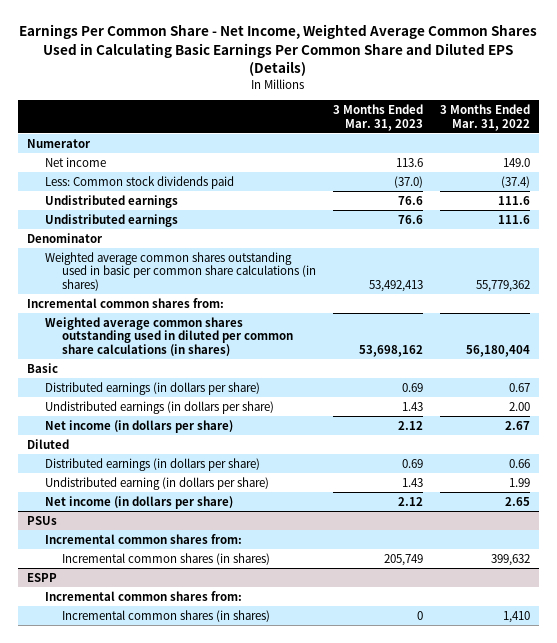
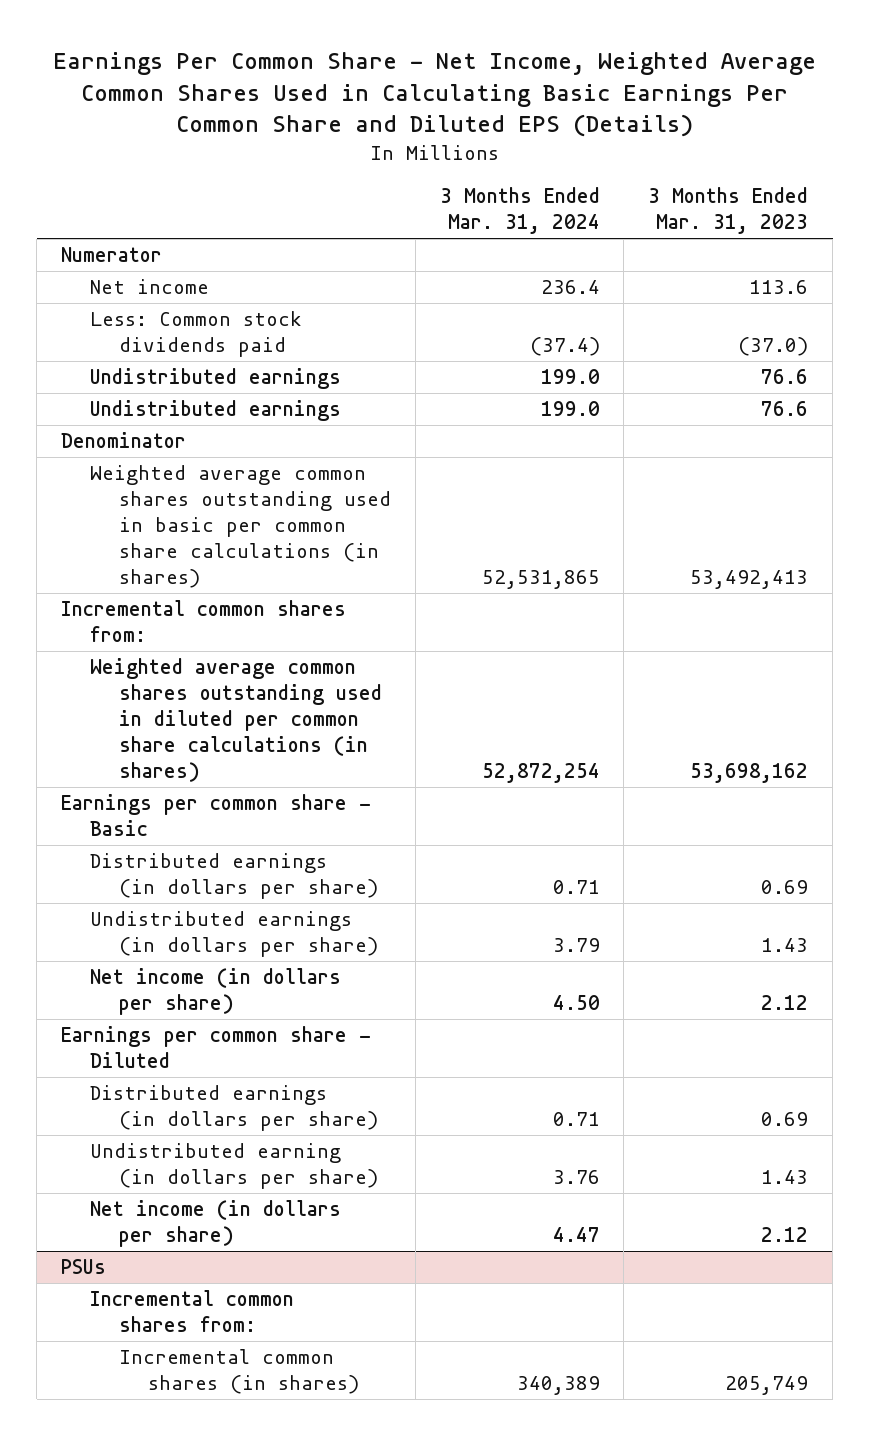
- | 3 Months Ended Mar. 31, 2023 | 3 Months Ended Mar. 31, 2022
+ | 3 Months Ended Mar. 31, 2024 | 3 Months Ended Mar. 31, 2023
- Basic
+ Earnings per common share - Basic
- Diluted
+ Earnings per common share - Diluted
- ESPP
- Incremental common shares from:
- Incremental common shares (in shares) | 0 | 1,410

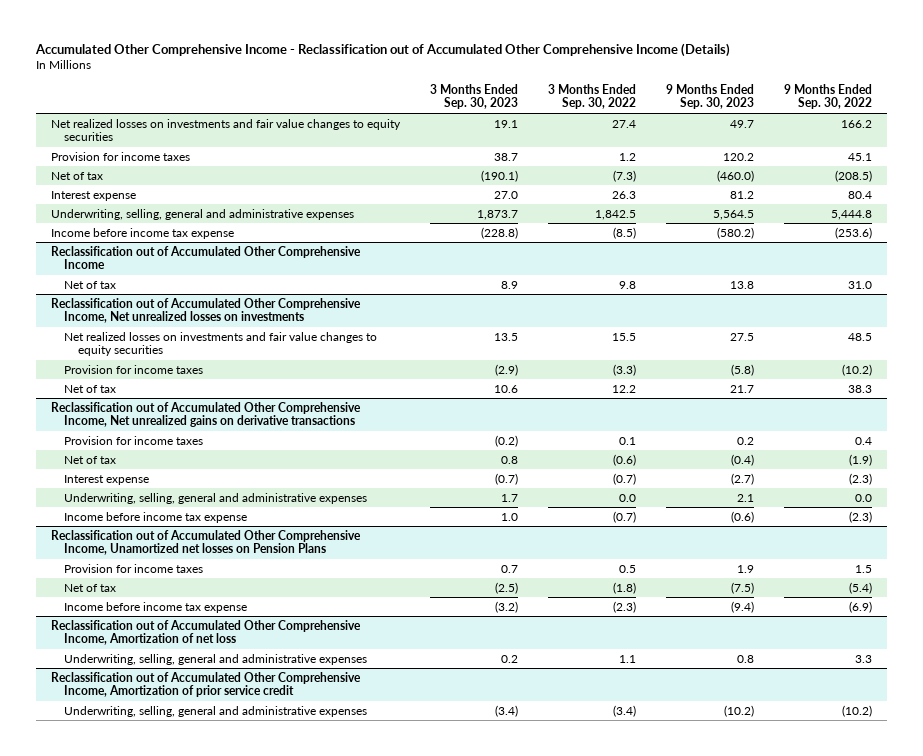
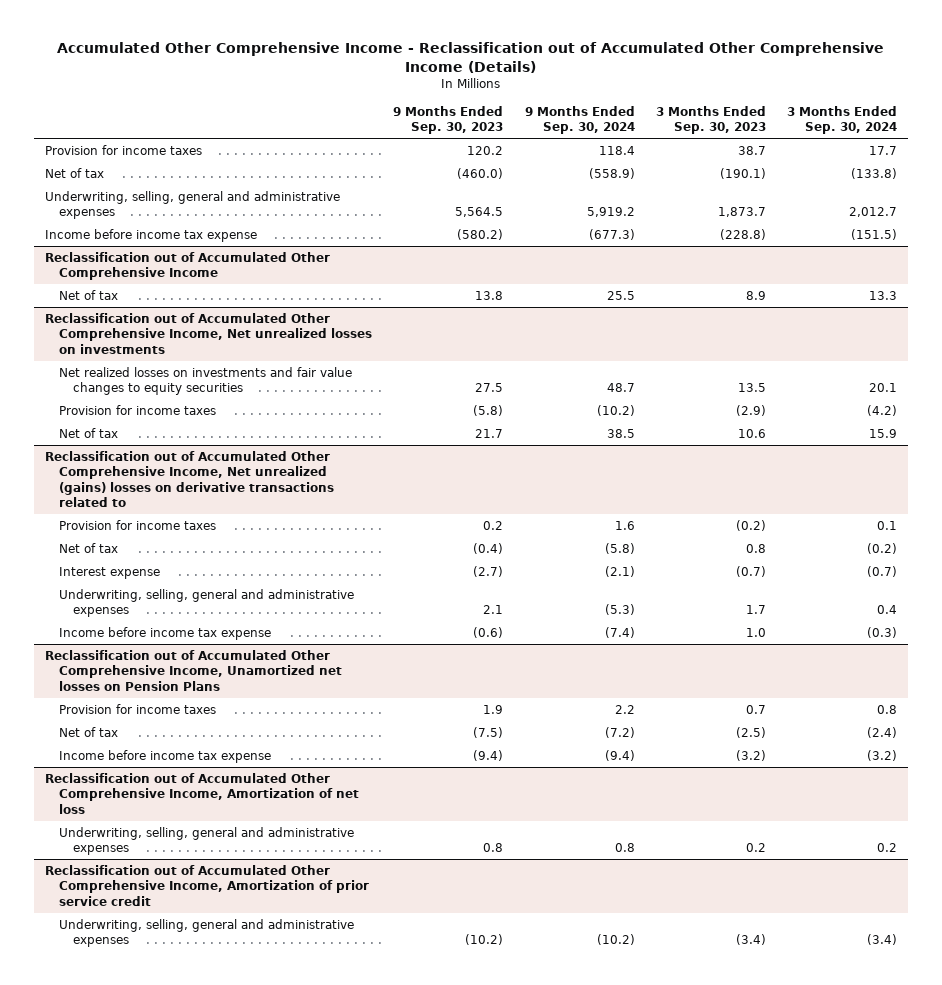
- | 3 Months Ended Sep. 30, 2023 | 3 Months Ended Sep. 30, 2022 | 9 Months Ended Sep. 30, 2023 | 9 Months Ended Sep. 30, 2022
+ | 9 Months Ended Sep. 30, 2023 | 9 Months Ended Sep. 30, 2024 | 3 Months Ended Sep. 30, 2023 | 3 Months Ended Sep. 30, 2024
- Net realized losses on investments and fair value changes to equity securities | 19.1 | 27.4 | 49.7 | 166.2
- Interest expense | 27.0 | 26.3 | 81.2 | 80.4
- Reclassification out of Accumulated Other Comprehensive Income, Net unrealized gains on derivative transactions
+ Reclassification out of Accumulated Other Comprehensive Income, Net unrealized (gains) losses on derivative transactions related to

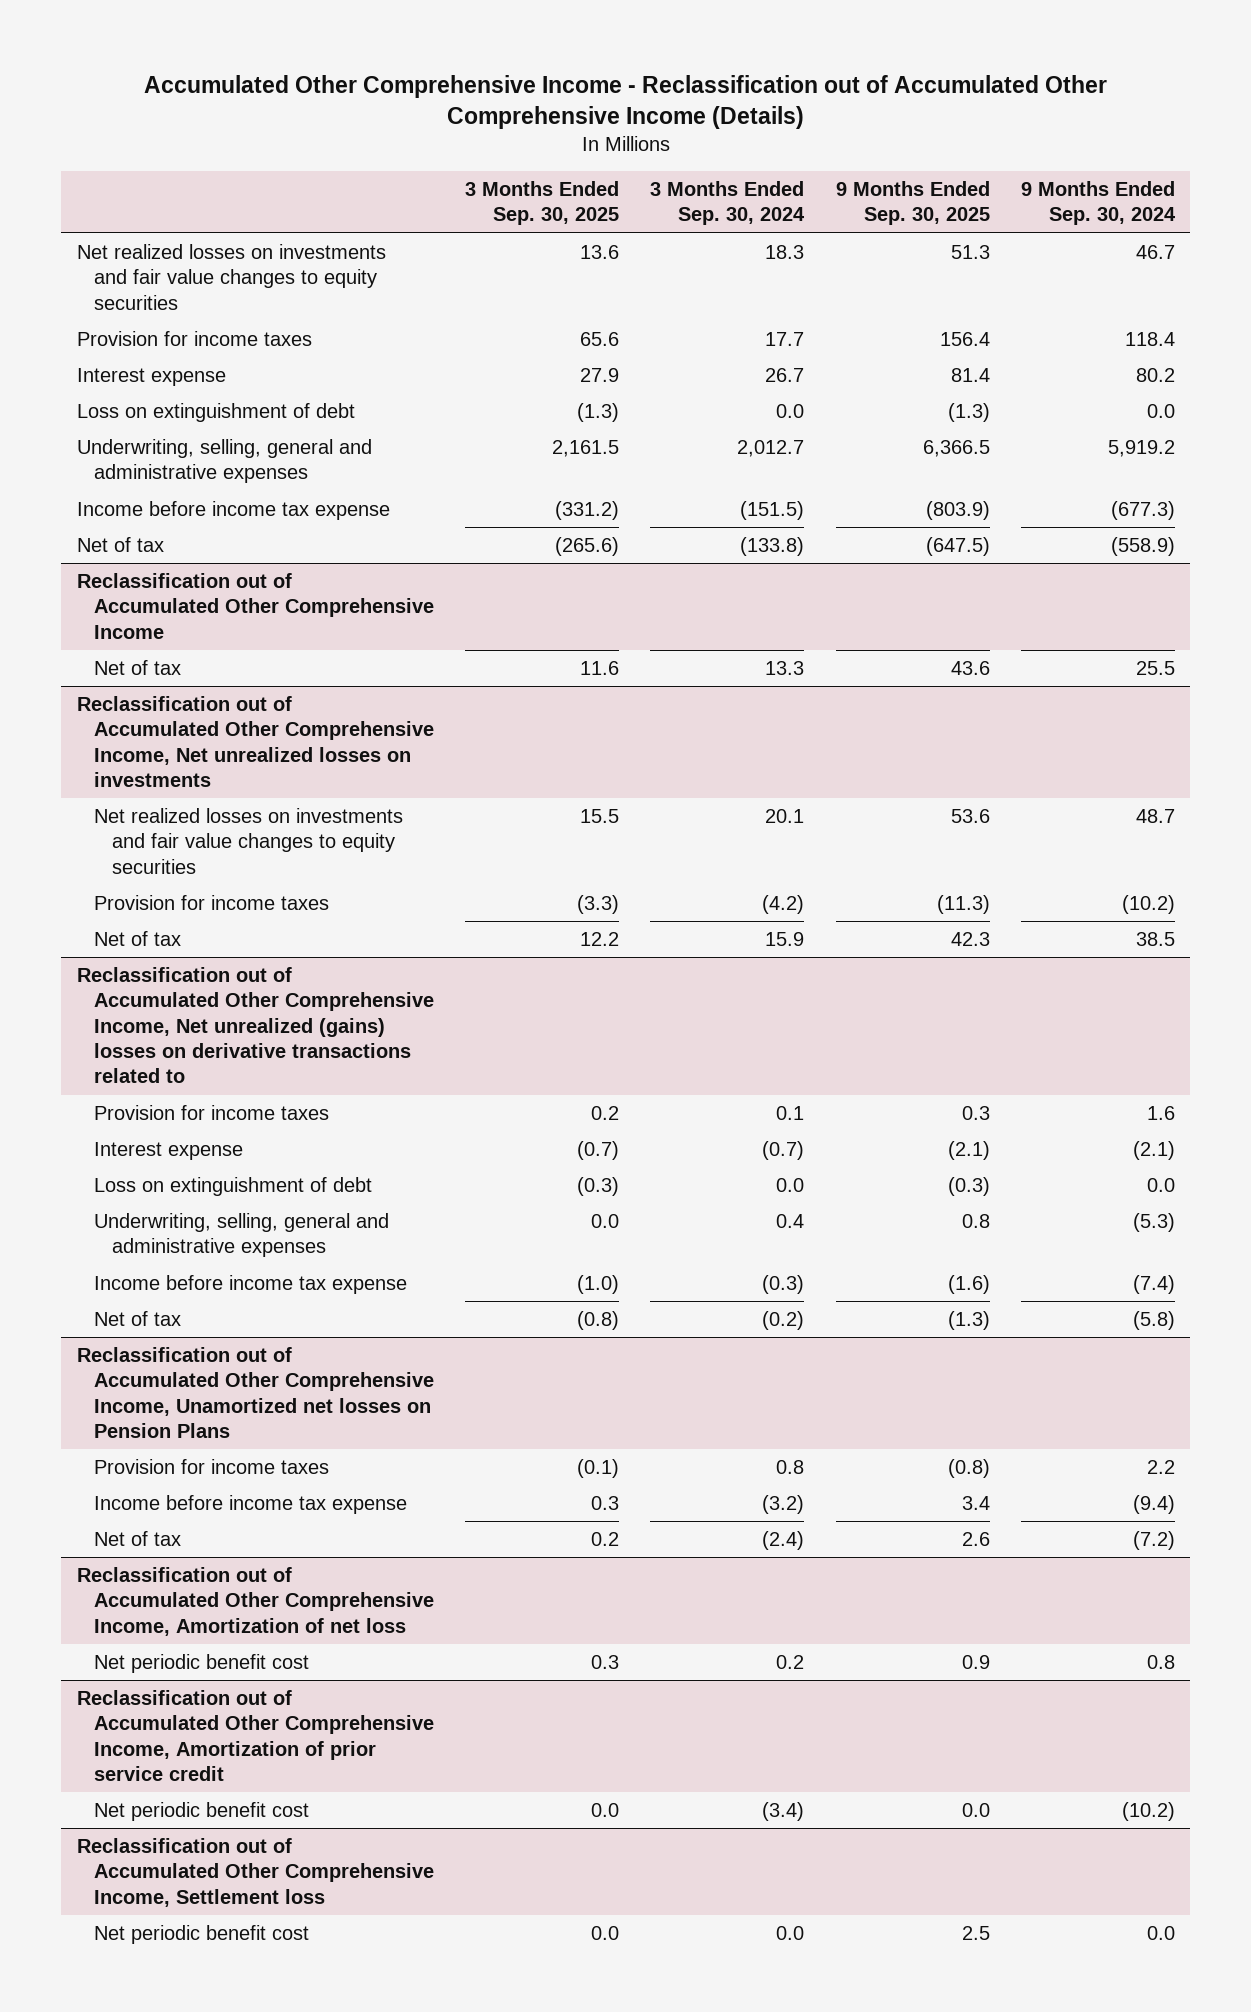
- | 9 Months Ended Sep. 30, 2023 | 9 Months Ended Sep. 30, 2024 | 3 Months Ended Sep. 30, 2023 | 3 Months Ended Sep. 30, 2024
+ | 3 Months Ended Sep. 30, 2025 | 3 Months Ended Sep. 30, 2024 | 9 Months Ended Sep. 30, 2025 | 9 Months Ended Sep. 30, 2024
+ Net realized losses on investments and fair value changes to equity securities | 13.6 | 18.3 | 51.3 | 46.7
+ Interest expense | 27.9 | 26.7 | 81.4 | 80.2
+ Loss on extinguishment of debt | (1.3) | 0.0 | (1.3) | 0.0
moved down: Net of tax | (265.6) | (133.8) | (647.5) | (558.9)
@ Reclassification out of Accumulated Other Comprehensive Income, Net unrealized (gains) losses on derivative transactions related to
+ Loss on extinguishment of debt | (0.3) | 0.0 | (0.3) | 0.0
moved down: Net of tax | (0.8) | (0.2) | (1.3) | (5.8)
@ Reclassification out of Accumulated Other Comprehensive Income, Unamortized net losses on Pension Plans
moved down: Net of tax | 0.2 | (2.4) | 2.6 | (7.2)
@ Reclassification out of Accumulated Other Comprehensive Income, Amortization of net loss
- Underwriting, selling, general and administrative expenses | 0.8 | 0.8 | 0.2 | 0.2
+ Net periodic benefit cost | 0.3 | 0.2 | 0.9 | 0.8
@ Reclassification out of Accumulated Other Comprehensive Income, Amortization of prior service credit
- Underwriting, selling, general and administrative expenses | (10.2) | (10.2) | (3.4) | (3.4)
+ Net periodic benefit cost | 0.0 | (3.4) | 0.0 | (10.2)
+ Reclassification out of Accumulated Other Comprehensive Income, Settlement loss
+ Net periodic benefit cost | 0.0 | 0.0 | 2.5 | 0.0

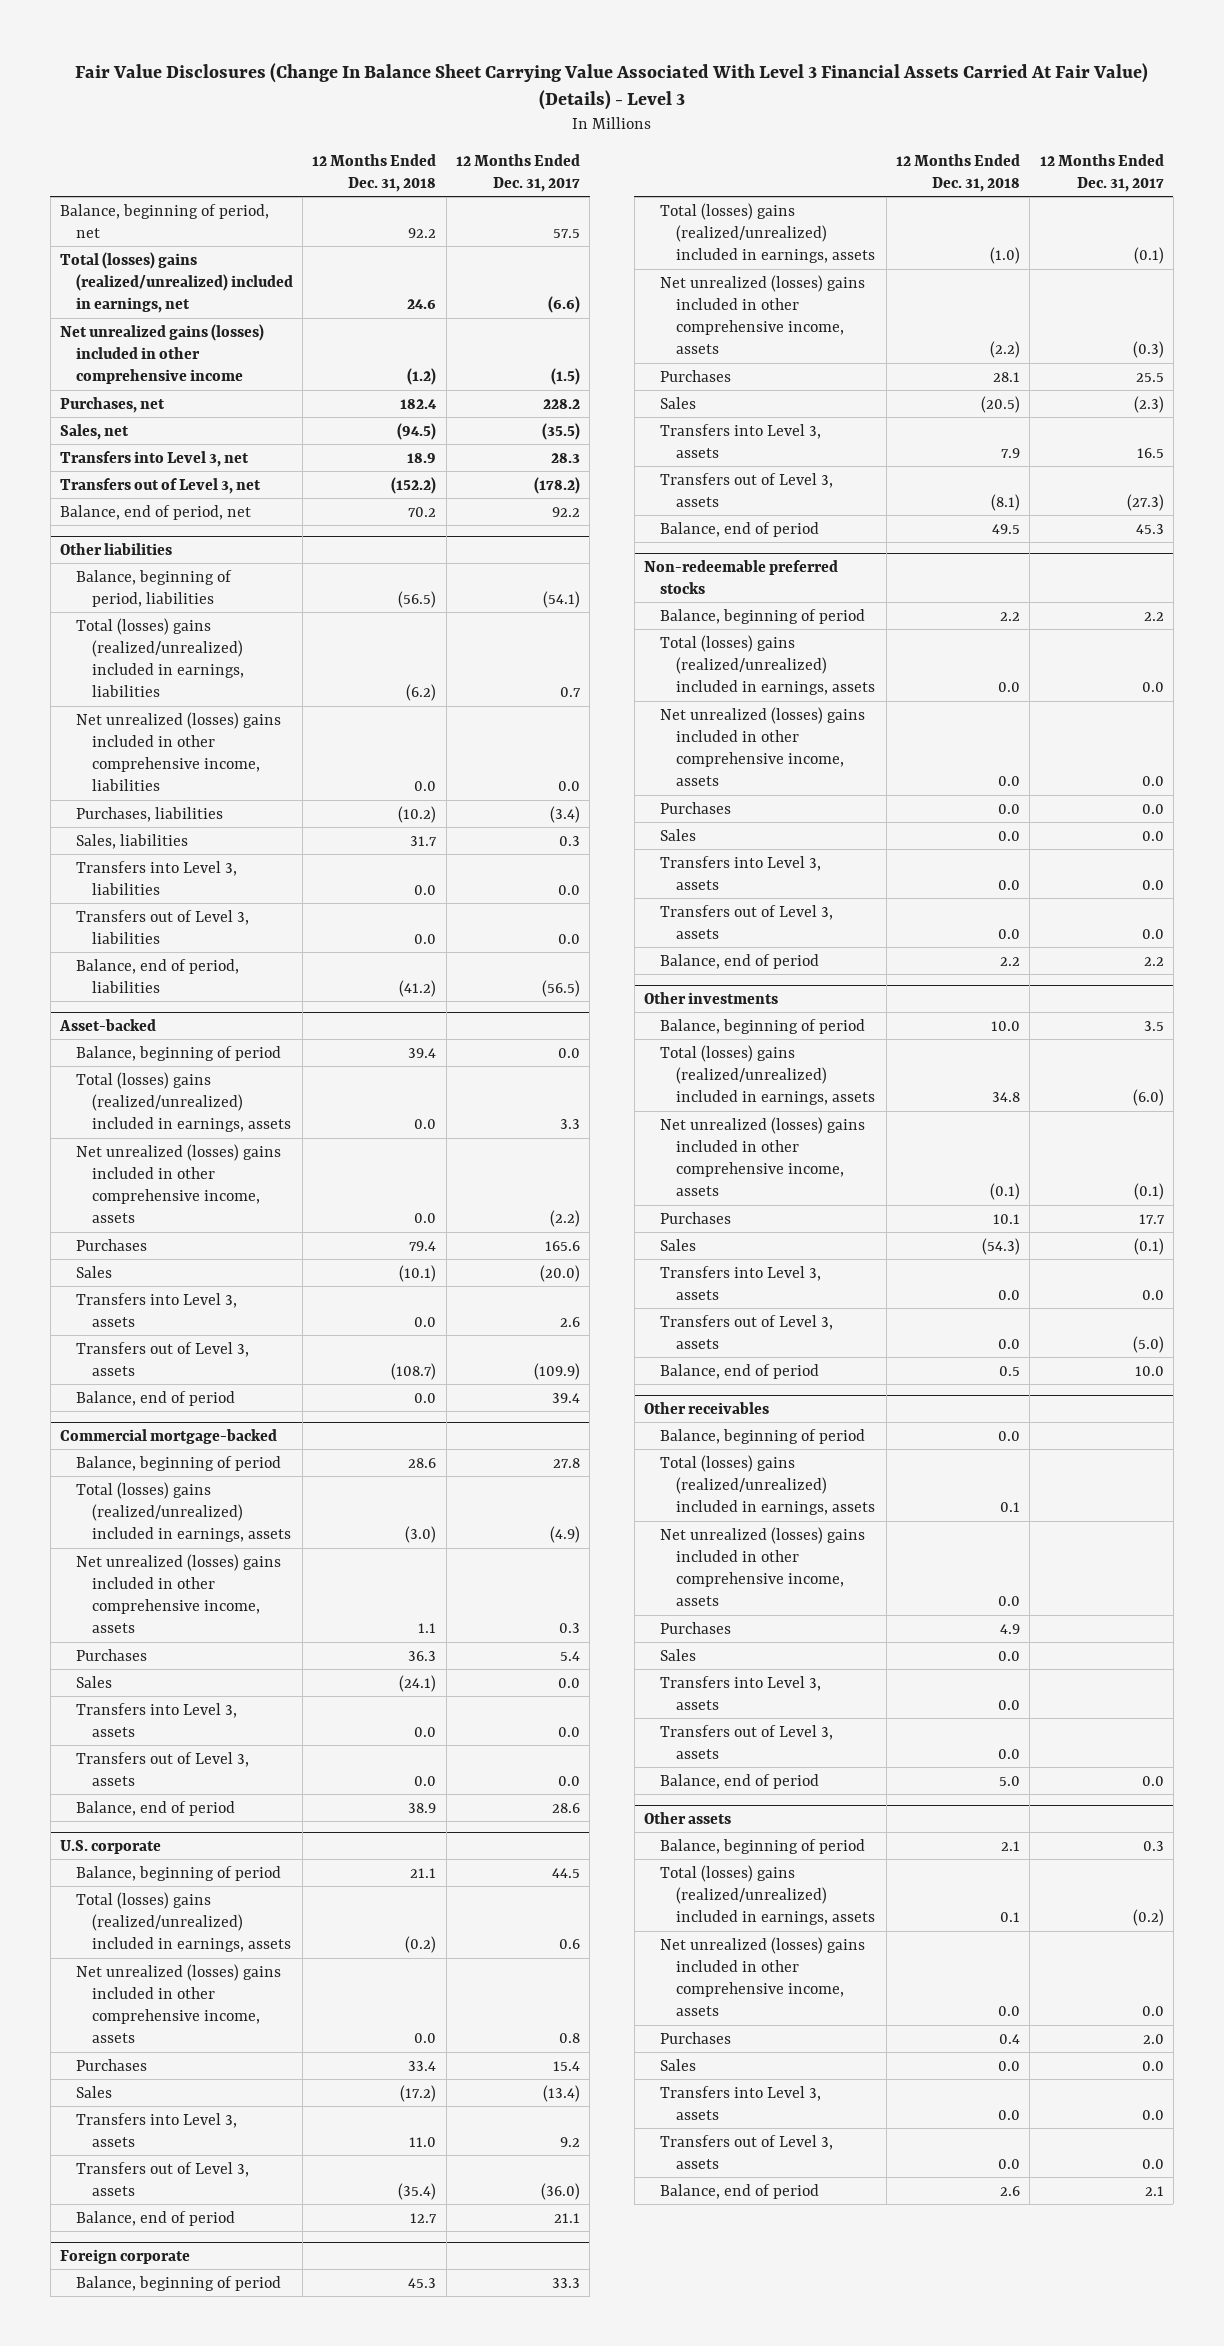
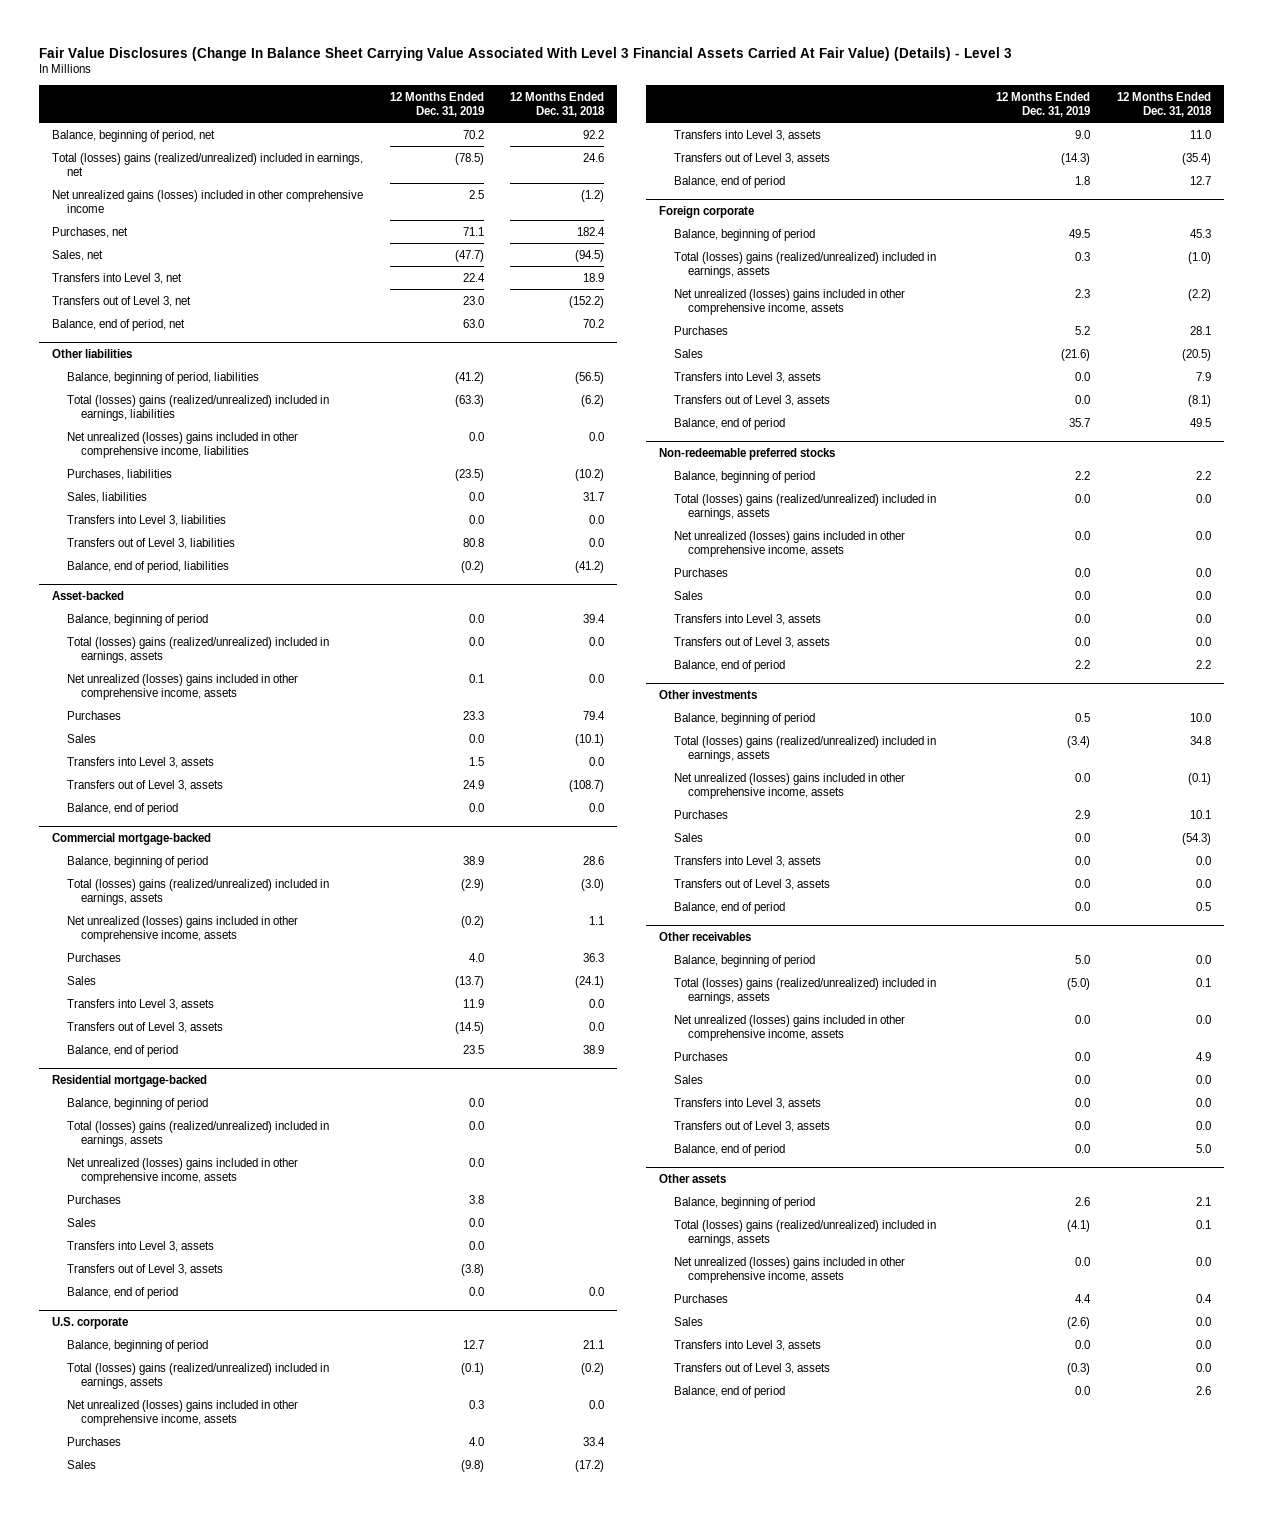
- | 12 Months Ended Dec. 31, 2018 | 12 Months Ended Dec. 31, 2017
+ | 12 Months Ended Dec. 31, 2019 | 12 Months Ended Dec. 31, 2018
+ Residential mortgage-backed
+ Balance, beginning of period | 0.0 |
+ Total (losses) gains (realized/unrealized) included in earnings, assets | 0.0 |
+ Net unrealized (losses) gains included in other comprehensive income, assets | 0.0 |
+ Purchases | 3.8 |
+ Sales | 0.0 |
+ Transfers into Level 3, assets | 0.0 |
+ Transfers out of Level 3, assets | (3.8) |
+ Balance, end of period | 0.0 | 0.0

